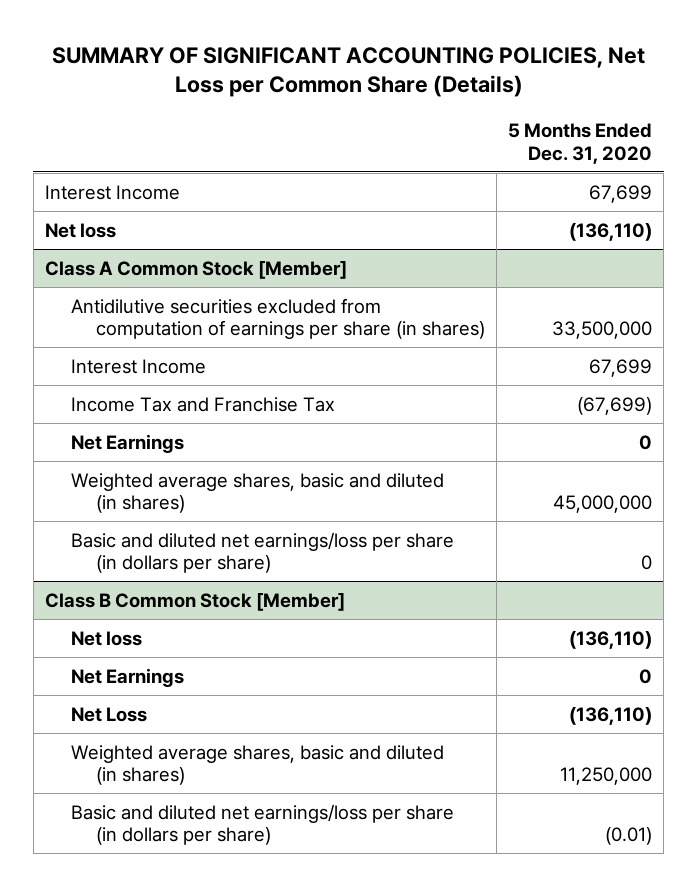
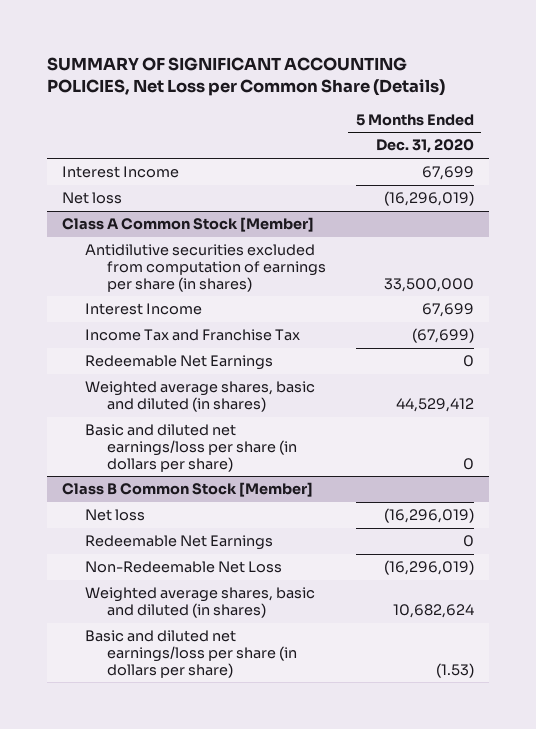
- Net loss | (136,110)
+ Net loss | (16,296,019)
@ Class A Common Stock [Member]
- Net Earnings | 0
- Weighted average shares, basic and diluted (in shares) | 45,000,000
+ Redeemable Net Earnings | 0
+ Weighted average shares, basic and diluted (in shares) | 44,529,412
@ Class B Common Stock [Member]
- Net loss | (136,110)
- Net Earnings | 0
- Net Loss | (136,110)
- Weighted average shares, basic and diluted (in shares) | 11,250,000
- Basic and diluted net earnings/loss per share (in dollars per share) | (0.01)
+ Net loss | (16,296,019)
+ Redeemable Net Earnings | 0
+ Non-Redeemable Net Loss | (16,296,019)
+ Weighted average shares, basic and diluted (in shares) | 10,682,624
+ Basic and diluted net earnings/loss per share (in dollars per share) | (1.53)

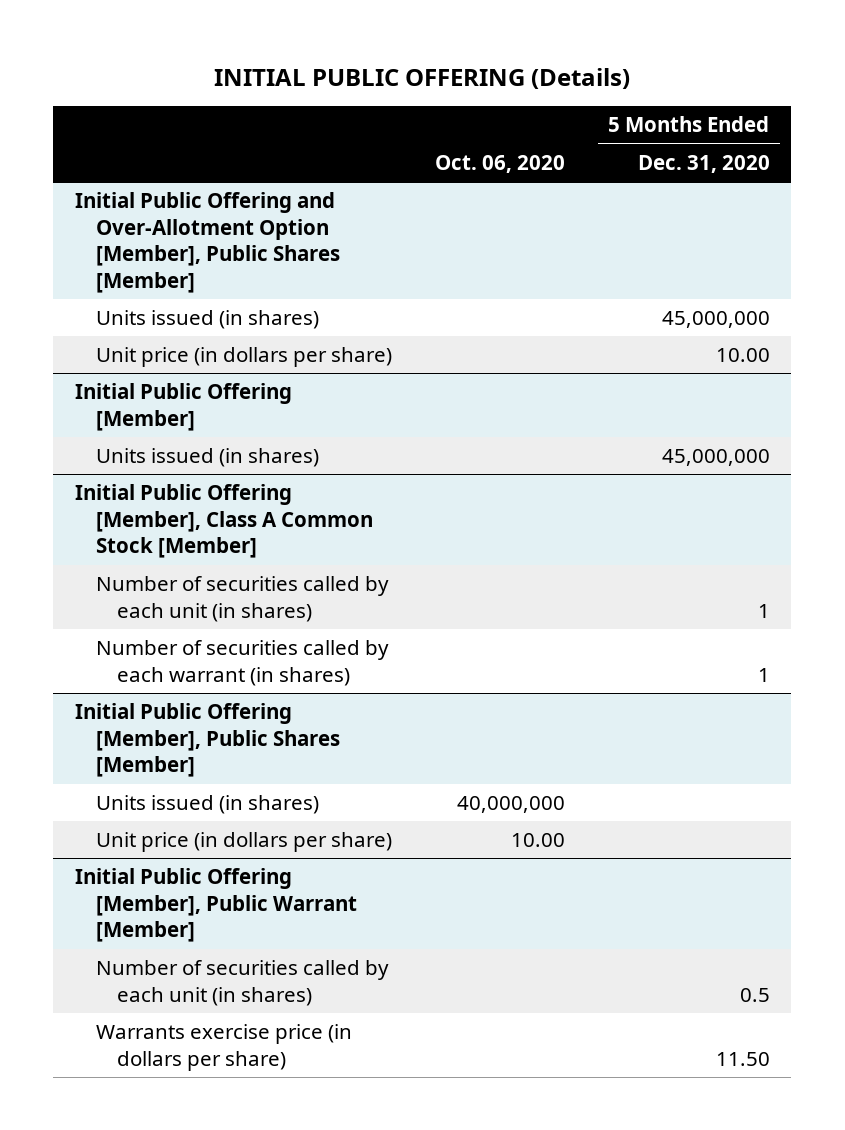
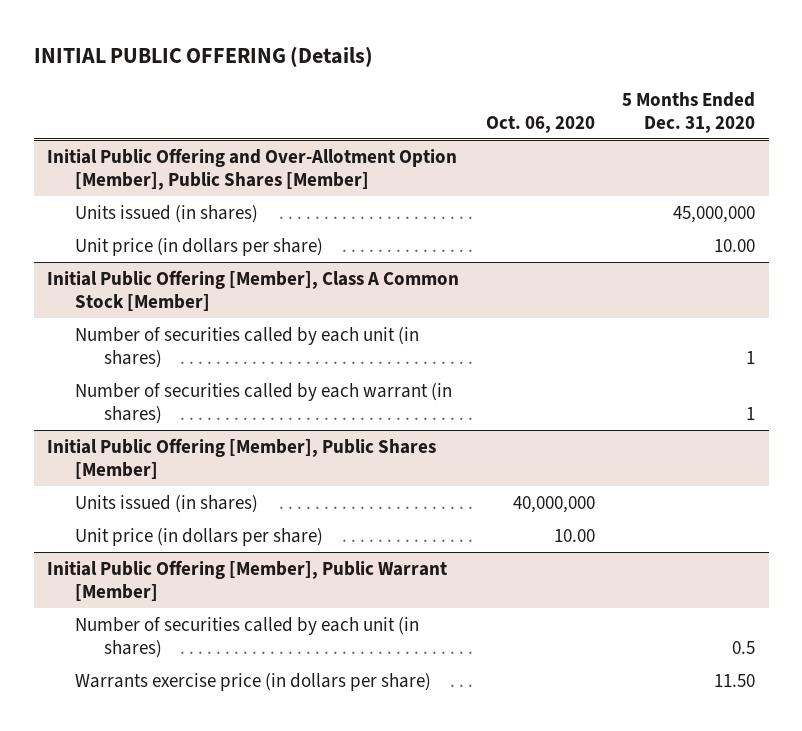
- Initial Public Offering [Member]
- Units issued (in shares) | | 45,000,000

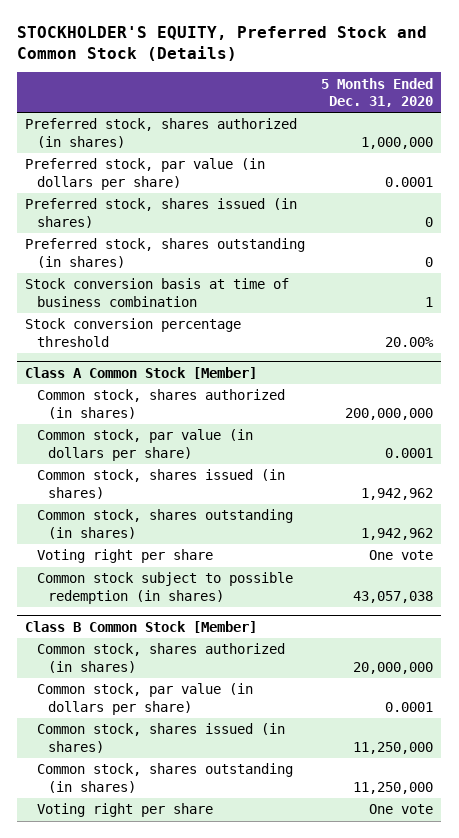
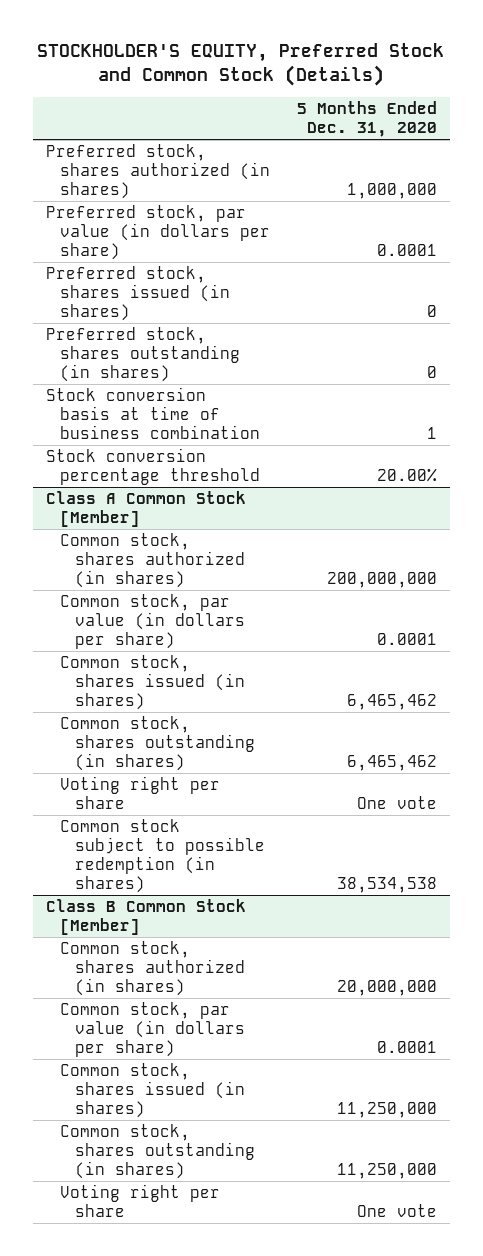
@ Class A Common Stock [Member]
- Common stock, shares issued (in shares) | 1,942,962
- Common stock, shares outstanding (in shares) | 1,942,962
+ Common stock, shares issued (in shares) | 6,465,462
+ Common stock, shares outstanding (in shares) | 6,465,462
- Common stock subject to possible redemption (in shares) | 43,057,038
+ Common stock subject to possible redemption (in shares) | 38,534,538

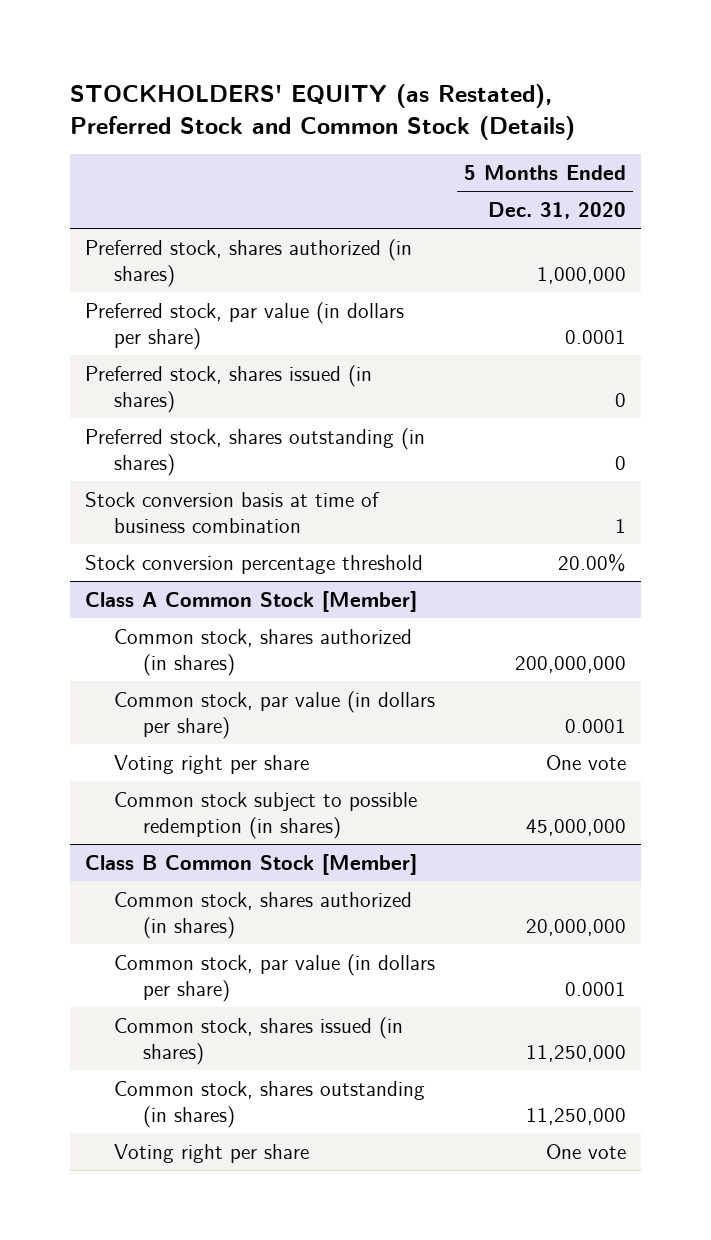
- STOCKHOLDER'S EQUITY, Preferred Stock and Common Stock (Details)
+ STOCKHOLDERS' EQUITY (as Restated), Preferred Stock and Common Stock (Details)
@ Class A Common Stock [Member]
- Common stock, shares issued (in shares) | 6,465,462
- Common stock, shares outstanding (in shares) | 6,465,462
- Common stock subject to possible redemption (in shares) | 38,534,538
+ Common stock subject to possible redemption (in shares) | 45,000,000

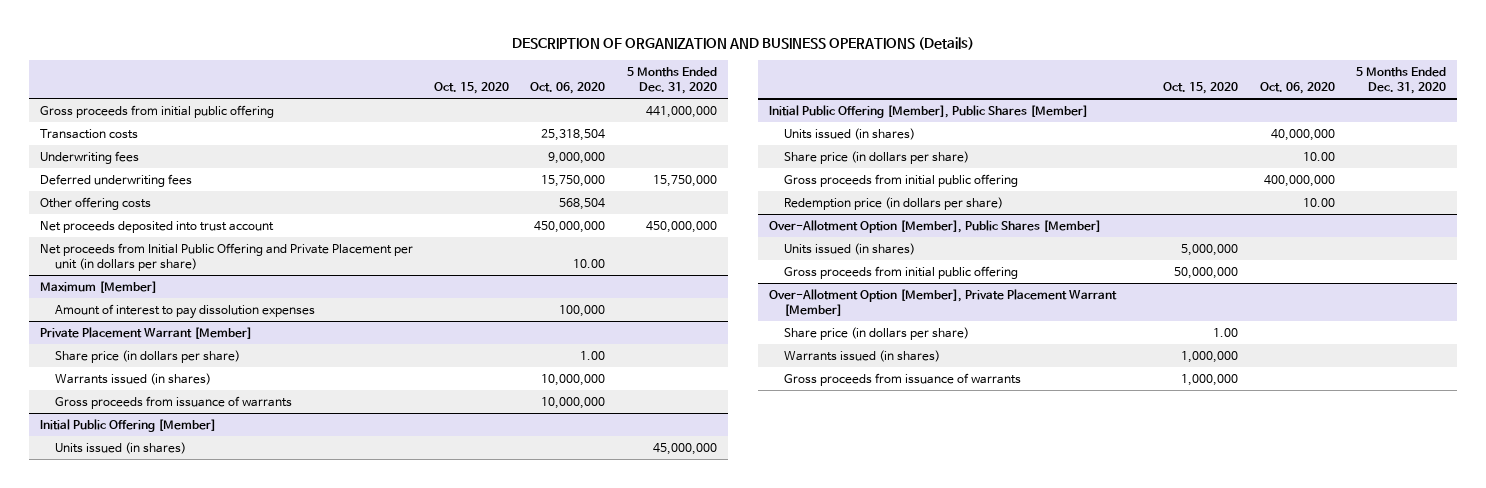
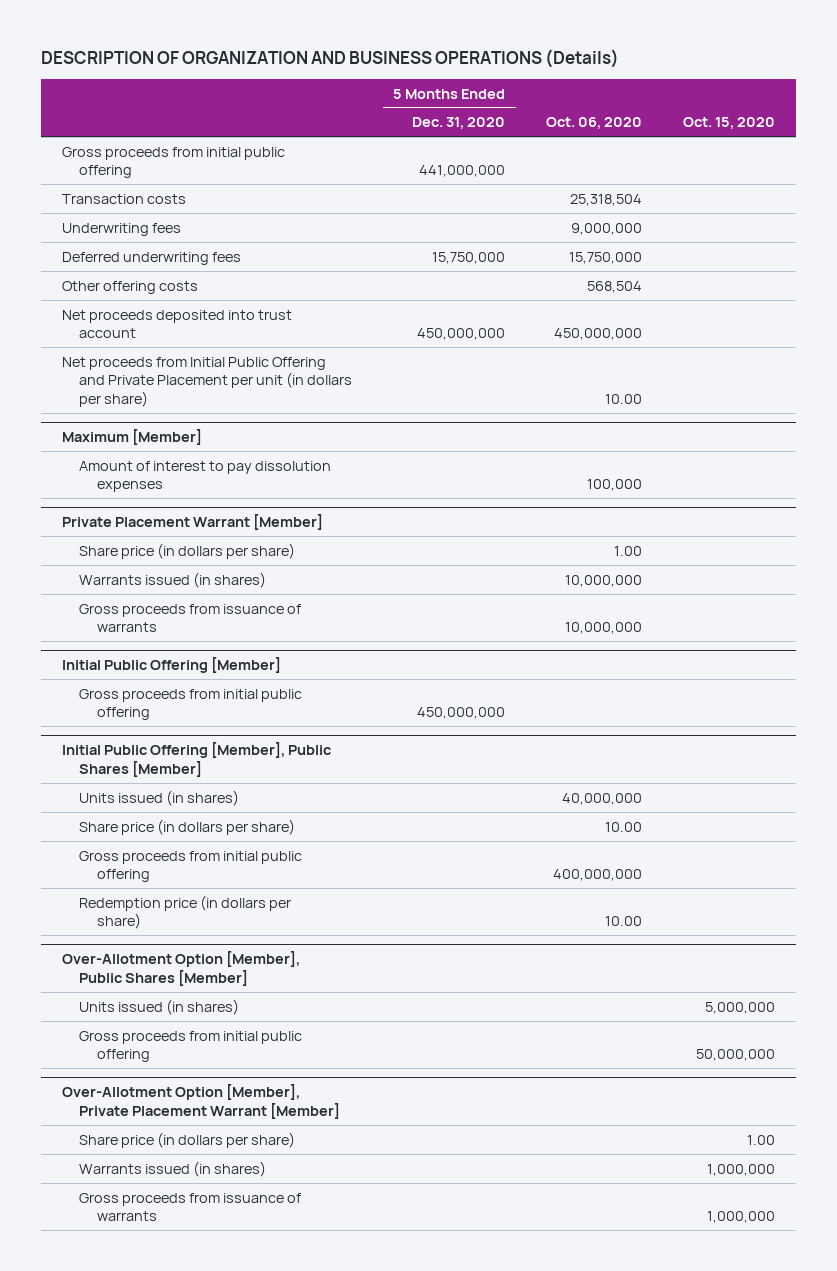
- | Oct. 15, 2020 | Oct. 06, 2020 | 5 Months Ended Dec. 31, 2020
+ | 5 Months Ended Dec. 31, 2020 | Oct. 06, 2020 | Oct. 15, 2020
@ Initial Public Offering [Member]
- Units issued (in shares) | | | 45,000,000
+ Gross proceeds from initial public offering | 450,000,000 | |

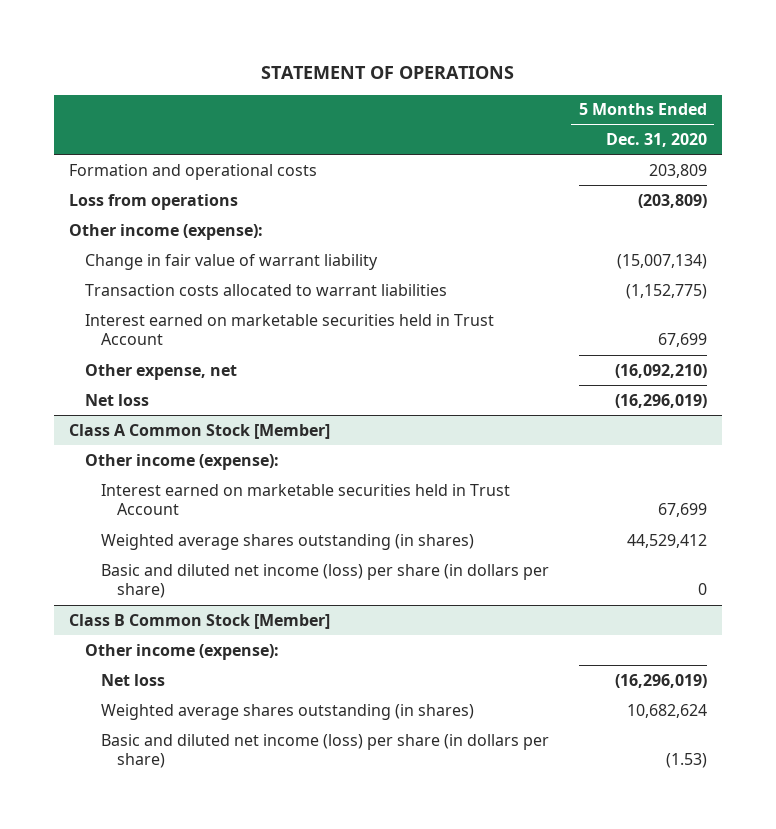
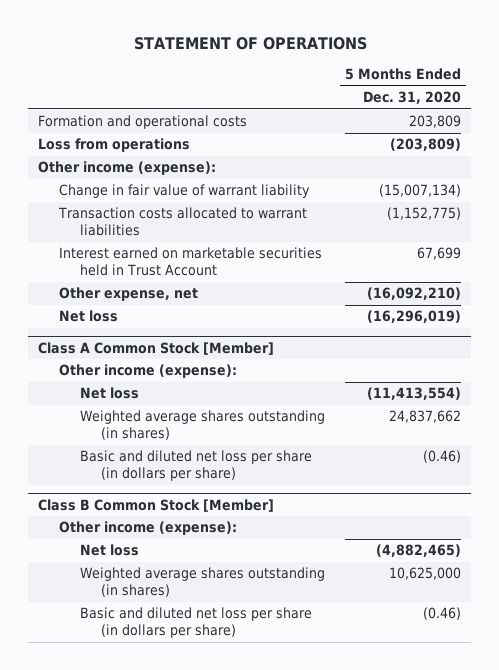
@ Class A Common Stock [Member]
- Interest earned on marketable securities held in Trust Account | 67,699
- Weighted average shares outstanding (in shares) | 44,529,412
- Basic and diluted net income (loss) per share (in dollars per share) | 0
+ Net loss | (11,413,554)
+ Weighted average shares outstanding (in shares) | 24,837,662
+ Basic and diluted net loss per share (in dollars per share) | (0.46)
@ Class B Common Stock [Member]
- Net loss | (16,296,019)
- Weighted average shares outstanding (in shares) | 10,682,624
- Basic and diluted net income (loss) per share (in dollars per share) | (1.53)
+ Net loss | (4,882,465)
+ Weighted average shares outstanding (in shares) | 10,625,000
+ Basic and diluted net loss per share (in dollars per share) | (0.46)

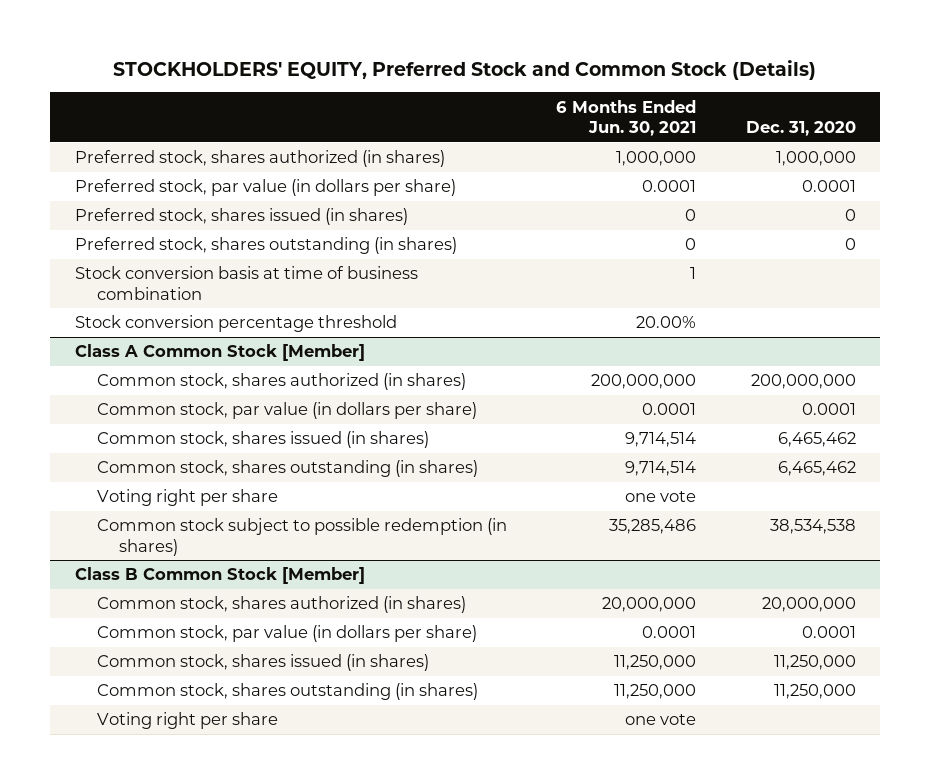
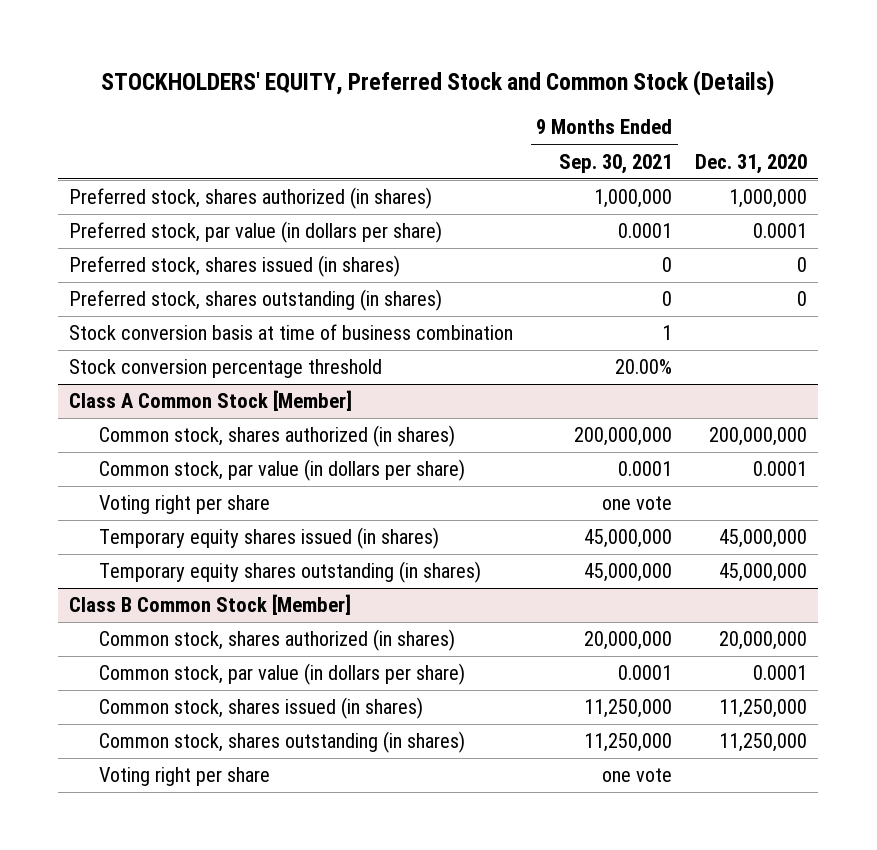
- | 6 Months Ended Jun. 30, 2021 | Dec. 31, 2020
+ | 9 Months Ended Sep. 30, 2021 | Dec. 31, 2020
@ Class A Common Stock [Member]
- Common stock, shares issued (in shares) | 9,714,514 | 6,465,462
- Common stock, shares outstanding (in shares) | 9,714,514 | 6,465,462
- Common stock subject to possible redemption (in shares) | 35,285,486 | 38,534,538
+ Temporary equity shares issued (in shares) | 45,000,000 | 45,000,000
+ Temporary equity shares outstanding (in shares) | 45,000,000 | 45,000,000

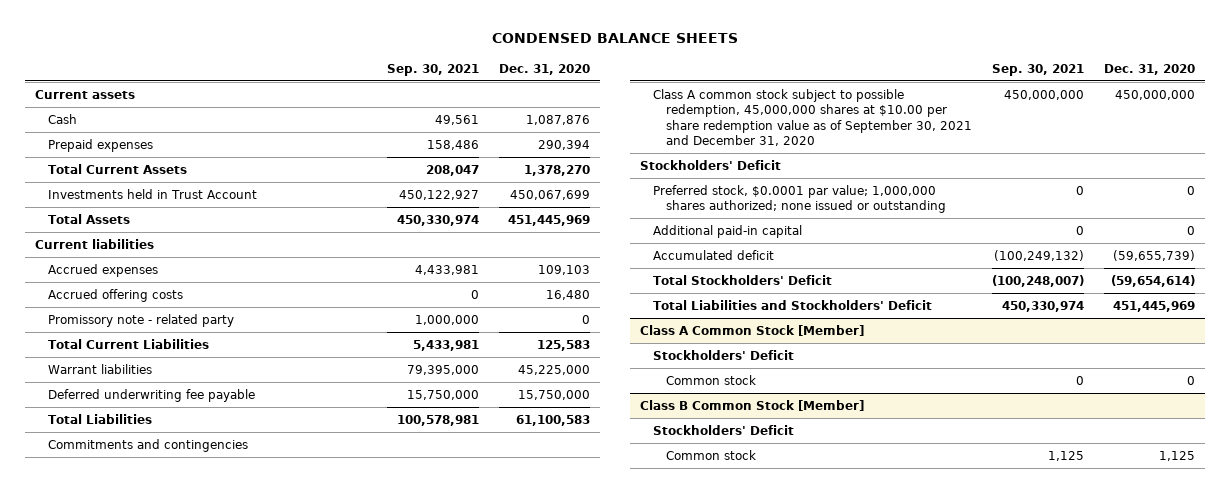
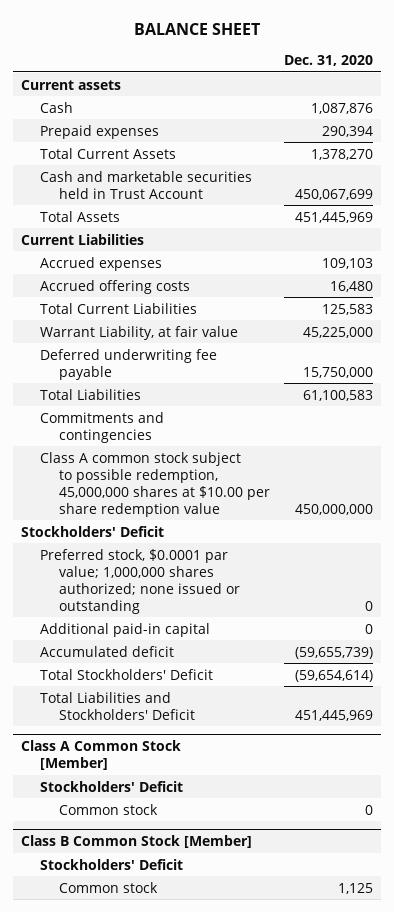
- CONDENSED BALANCE SHEETS
+ BALANCE SHEET
- | Sep. 30, 2021 | Dec. 31, 2020
+ | Dec. 31, 2020
- Investments held in Trust Account | 450,122,927 | 450,067,699
+ Cash and marketable securities held in Trust Account | 450,067,699
- Current liabilities
+ Current Liabilities
- Promissory note - related party | 1,000,000 | 0
- Warrant liabilities | 79,395,000 | 45,225,000
+ Warrant Liability, at fair value | 45,225,000
- Class A common stock subject to possible redemption, 45,000,000 shares at $10.00 per share redemption value as of September 30, 2021 and December 31, 2020 | 450,000,000 | 450,000,000
+ Class A common stock subject to possible redemption, 45,000,000 shares at $10.00 per share redemption value | 450,000,000

